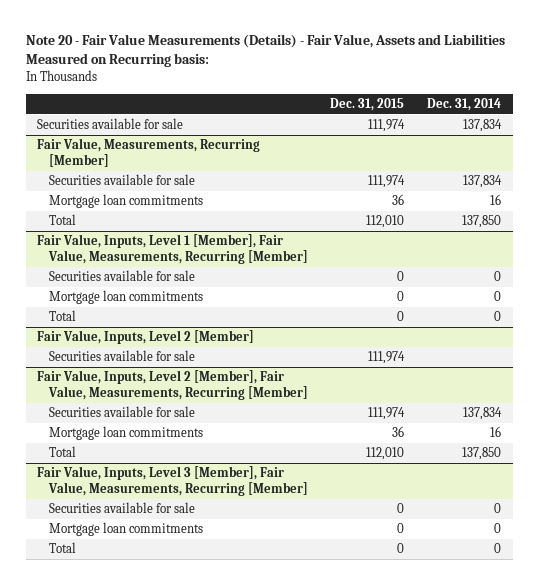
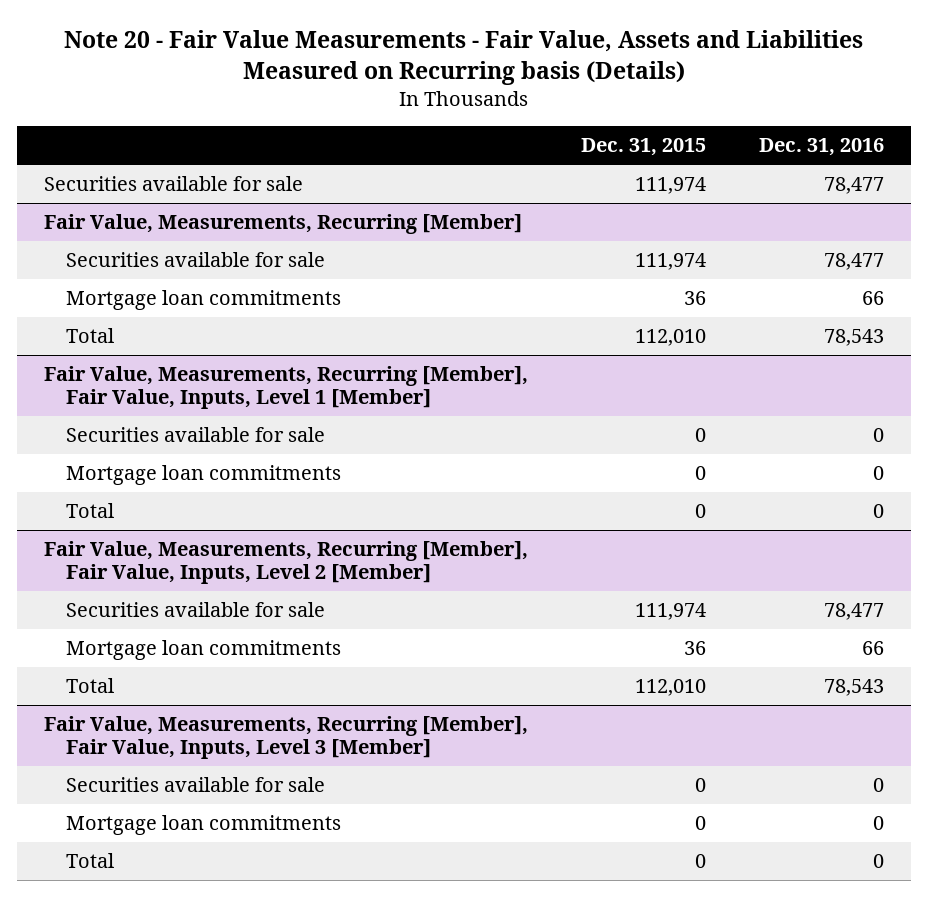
- Note 20 - Fair Value Measurements (Details) - Fair Value, Assets and Liabilities Measured on Recurring basis:
+ Note 20 - Fair Value Measurements - Fair Value, Assets and Liabilities Measured on Recurring basis (Details)
- | Dec. 31, 2015 | Dec. 31, 2014
+ | Dec. 31, 2015 | Dec. 31, 2016
- Fair Value, Inputs, Level 1 [Member], Fair Value, Measurements, Recurring [Member]
+ Fair Value, Measurements, Recurring [Member], Fair Value, Inputs, Level 1 [Member]
- Fair Value, Inputs, Level 2 [Member]
- Securities available for sale | 111,974 |
- Fair Value, Inputs, Level 2 [Member], Fair Value, Measurements, Recurring [Member]
+ Fair Value, Measurements, Recurring [Member], Fair Value, Inputs, Level 2 [Member]
- Fair Value, Inputs, Level 3 [Member], Fair Value, Measurements, Recurring [Member]
+ Fair Value, Measurements, Recurring [Member], Fair Value, Inputs, Level 3 [Member]

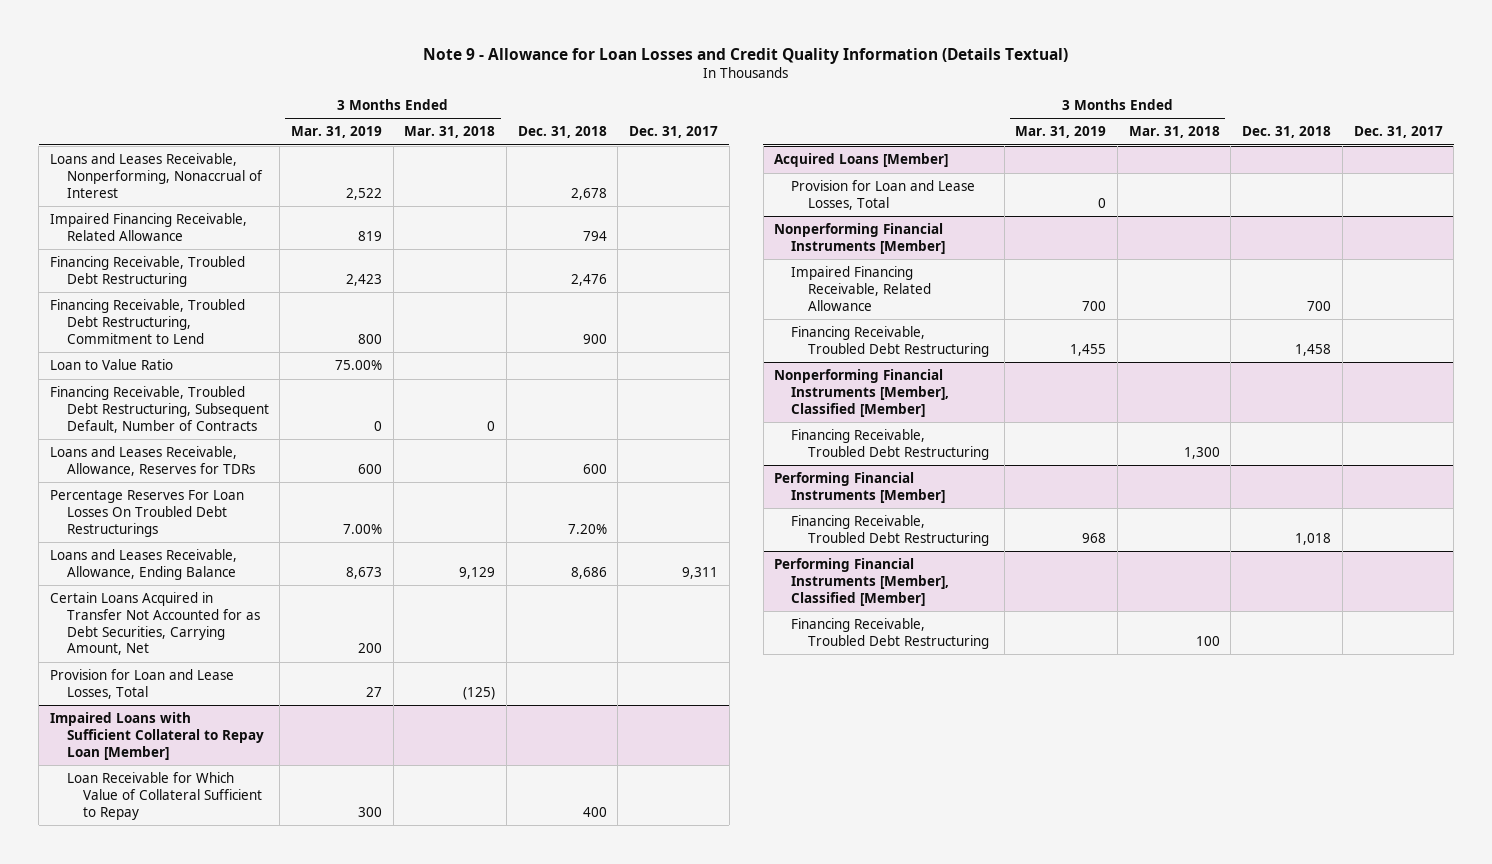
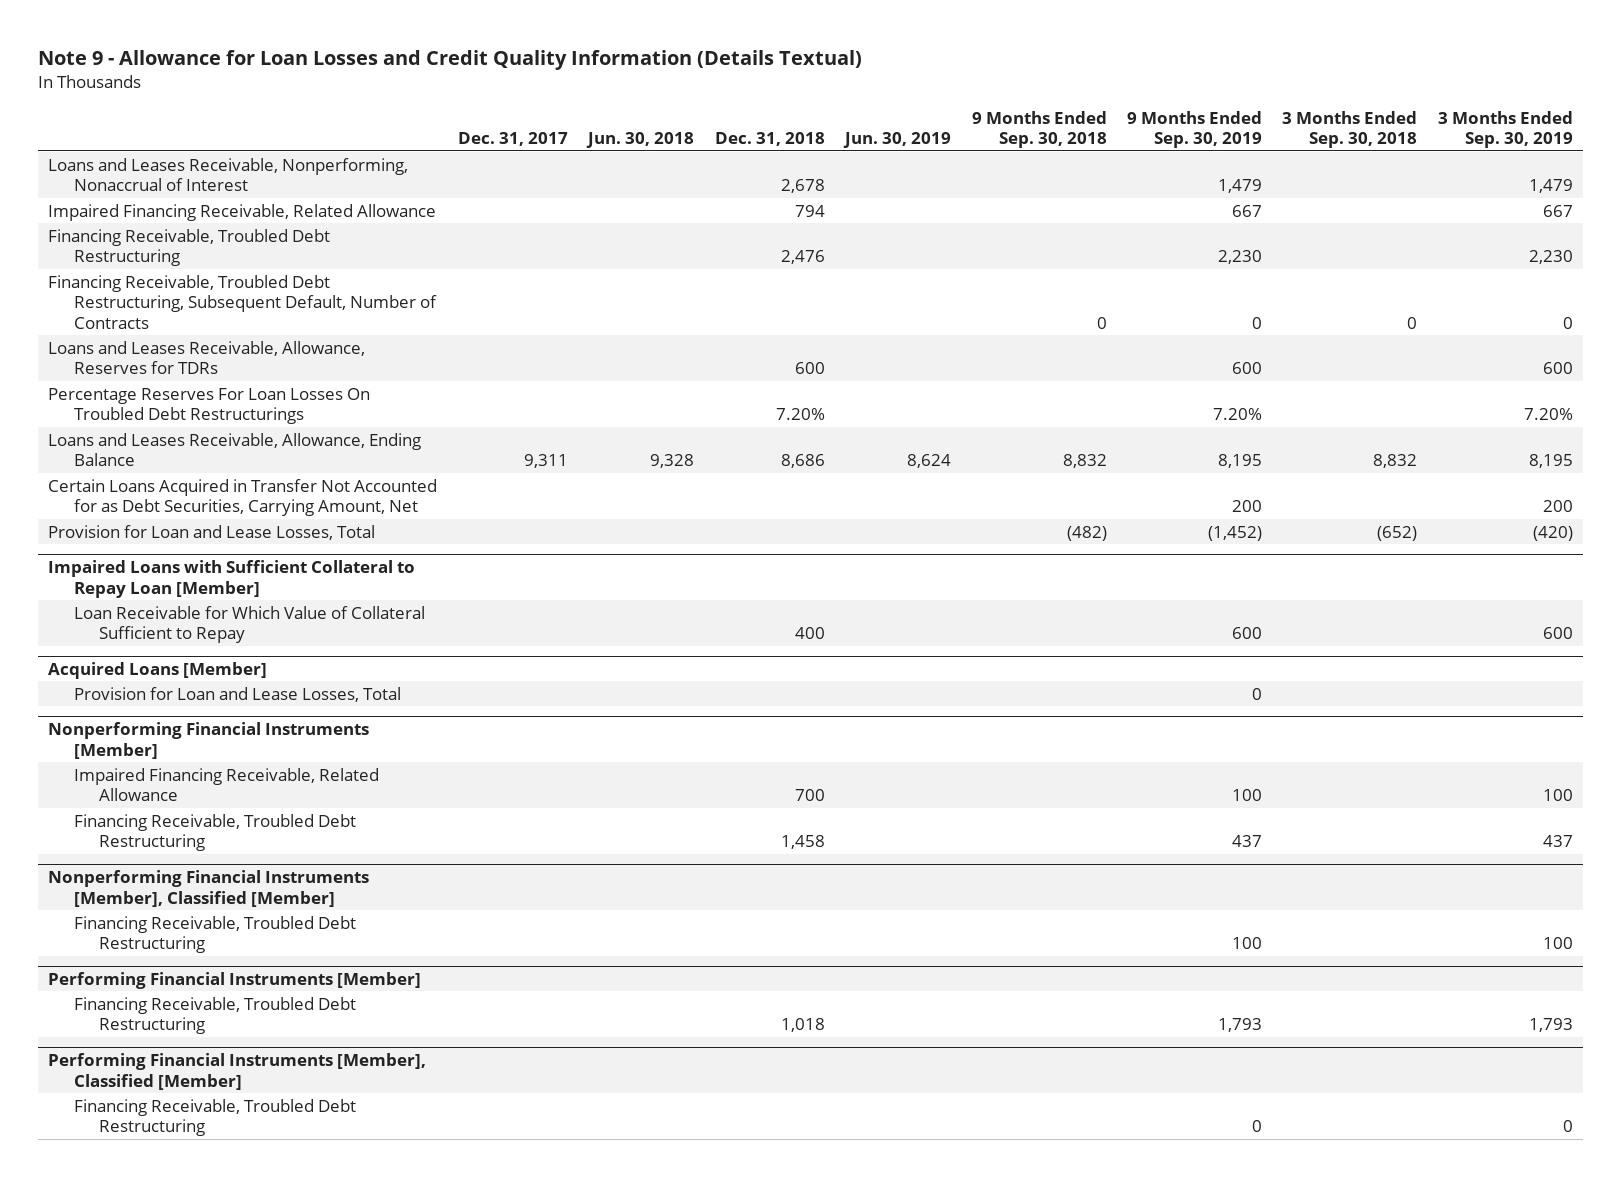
- | 3 Months Ended Mar. 31, 2019 | 3 Months Ended Mar. 31, 2018 | Dec. 31, 2018 | Dec. 31, 2017
+ | Dec. 31, 2017 | Jun. 30, 2018 | Dec. 31, 2018 | Jun. 30, 2019 | 9 Months Ended Sep. 30, 2018 | 9 Months Ended Sep. 30, 2019 | 3 Months Ended Sep. 30, 2018 | 3 Months Ended Sep. 30, 2019
- Financing Receivable, Troubled Debt Restructuring, Commitment to Lend | 800 | | 900 |
- Loan to Value Ratio | 75.00% | | |

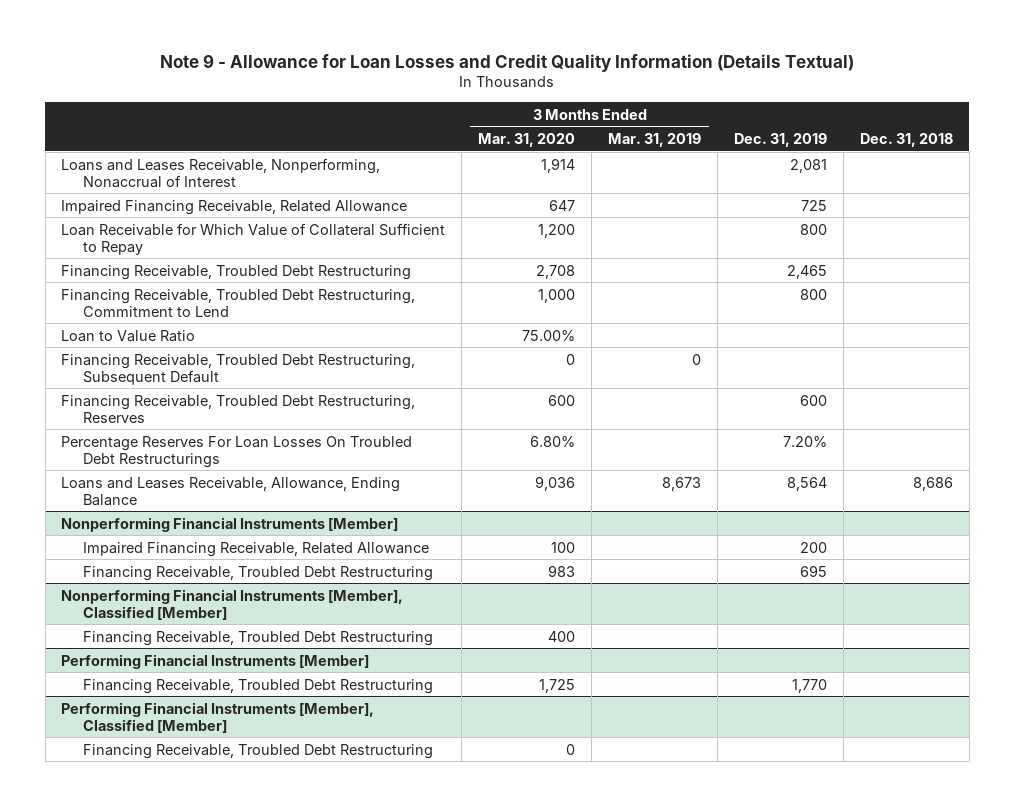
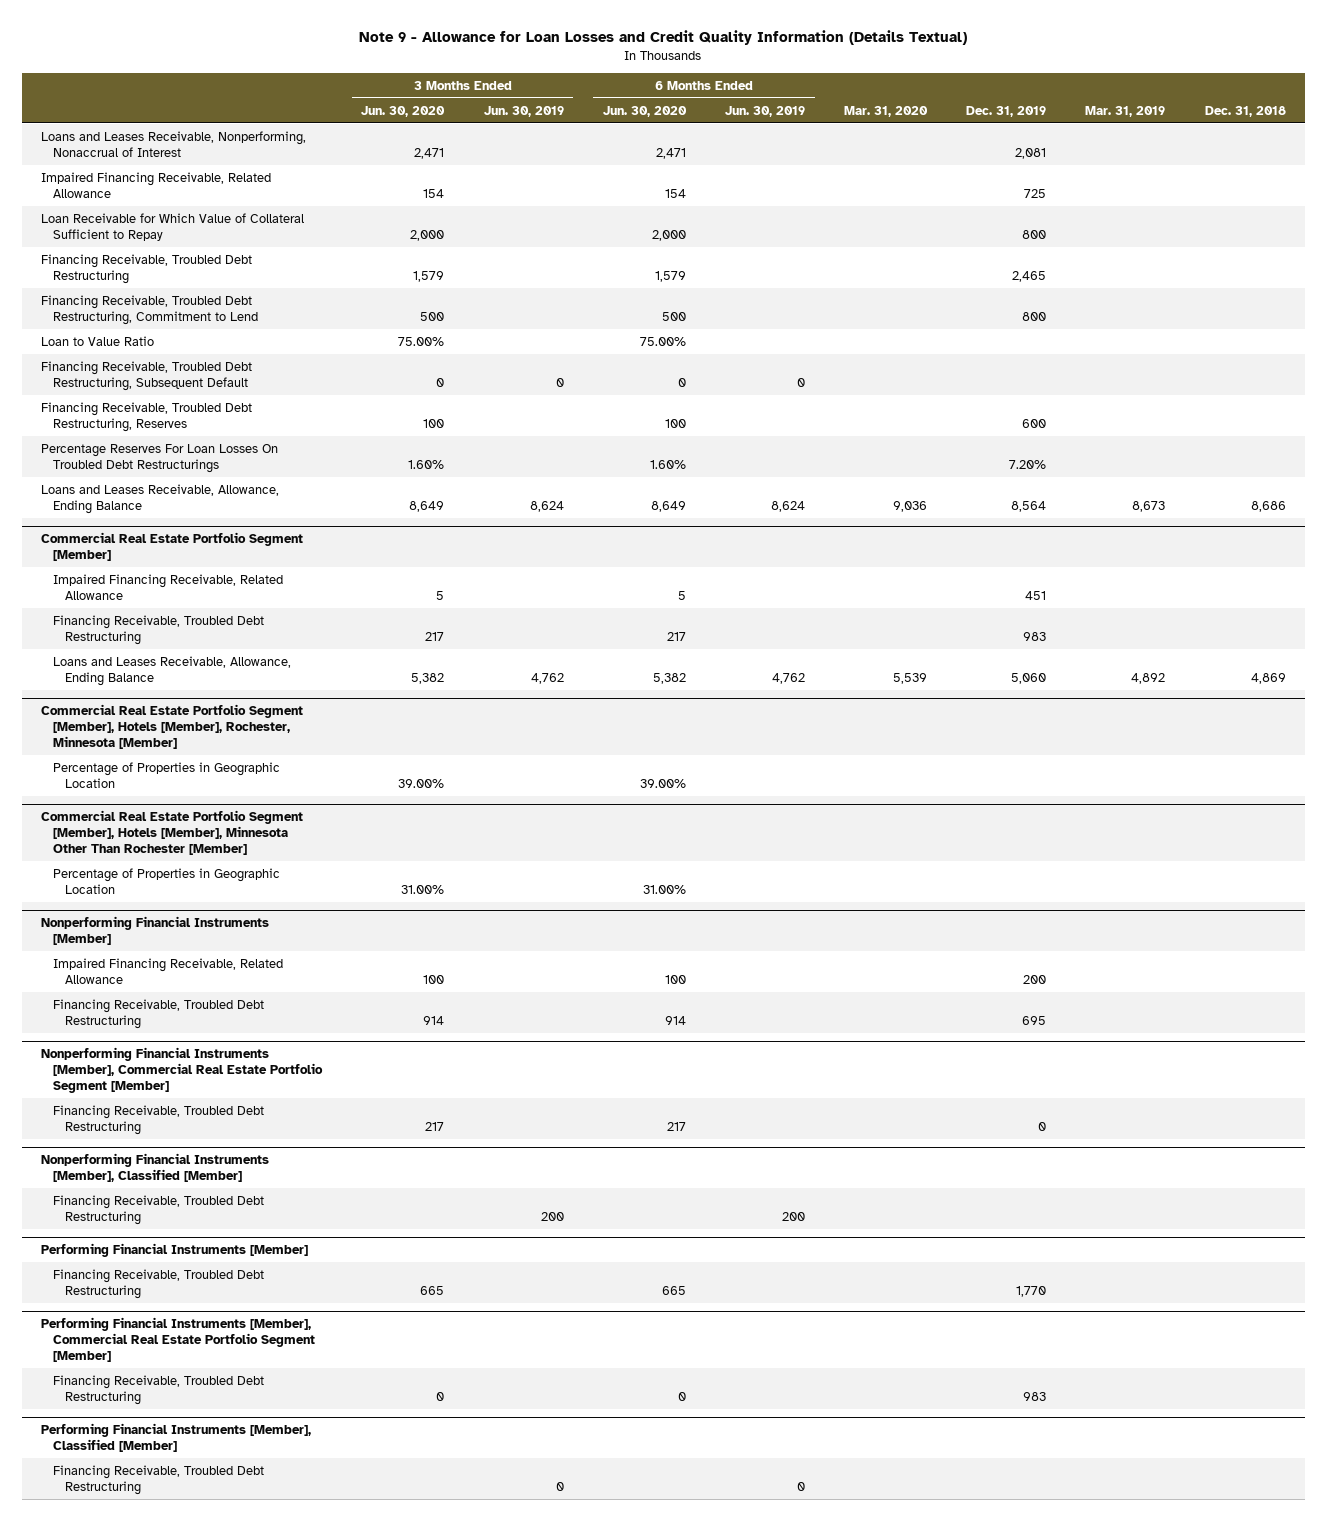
- | 3 Months Ended Mar. 31, 2020 | 3 Months Ended Mar. 31, 2019 | Dec. 31, 2019 | Dec. 31, 2018
+ | 3 Months Ended Jun. 30, 2020 | 3 Months Ended Jun. 30, 2019 | 6 Months Ended Jun. 30, 2020 | 6 Months Ended Jun. 30, 2019 | Mar. 31, 2020 | Dec. 31, 2019 | Mar. 31, 2019 | Dec. 31, 2018
+ Commercial Real Estate Portfolio Segment [Member]
+ Impaired Financing Receivable, Related Allowance | 5 | | 5 | | | 451 | |
+ Financing Receivable, Troubled Debt Restructuring | 217 | | 217 | | | 983 | |
+ Loans and Leases Receivable, Allowance, Ending Balance | 5,382 | 4,762 | 5,382 | 4,762 | 5,539 | 5,060 | 4,892 | 4,869
+ Commercial Real Estate Portfolio Segment [Member], Hotels [Member], Rochester, Minnesota [Member]
+ Percentage of Properties in Geographic Location | 39.00% | | 39.00% | | | | |
+ Commercial Real Estate Portfolio Segment [Member], Hotels [Member], Minnesota Other Than Rochester [Member]
+ Percentage of Properties in Geographic Location | 31.00% | | 31.00% | | | | |
+ Nonperforming Financial Instruments [Member], Commercial Real Estate Portfolio Segment [Member]
+ Financing Receivable, Troubled Debt Restructuring | 217 | | 217 | | | 0 | |
+ Performing Financial Instruments [Member], Commercial Real Estate Portfolio Segment [Member]
+ Financing Receivable, Troubled Debt Restructuring | 0 | | 0 | | | 983 | |

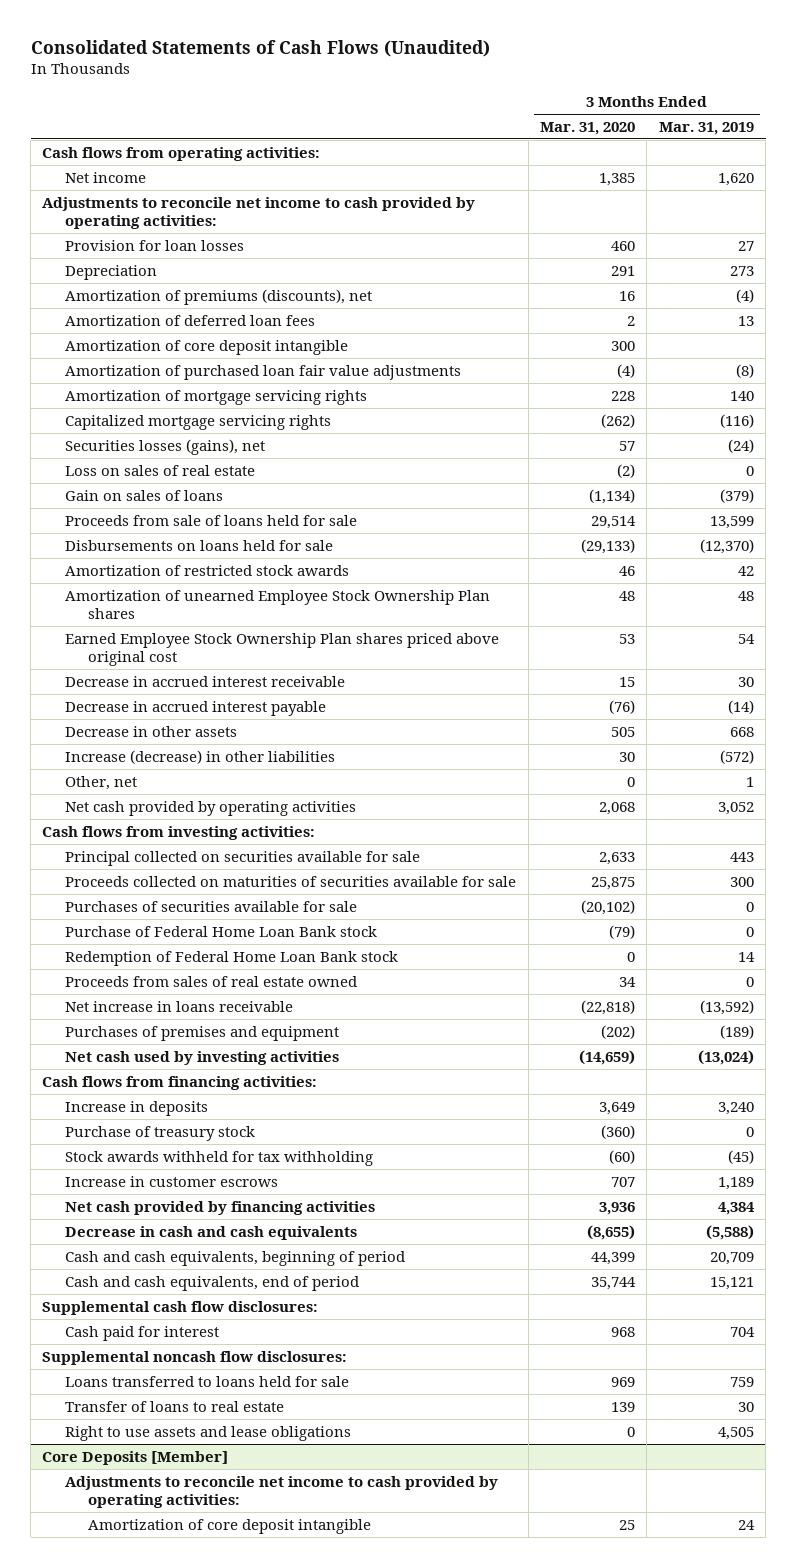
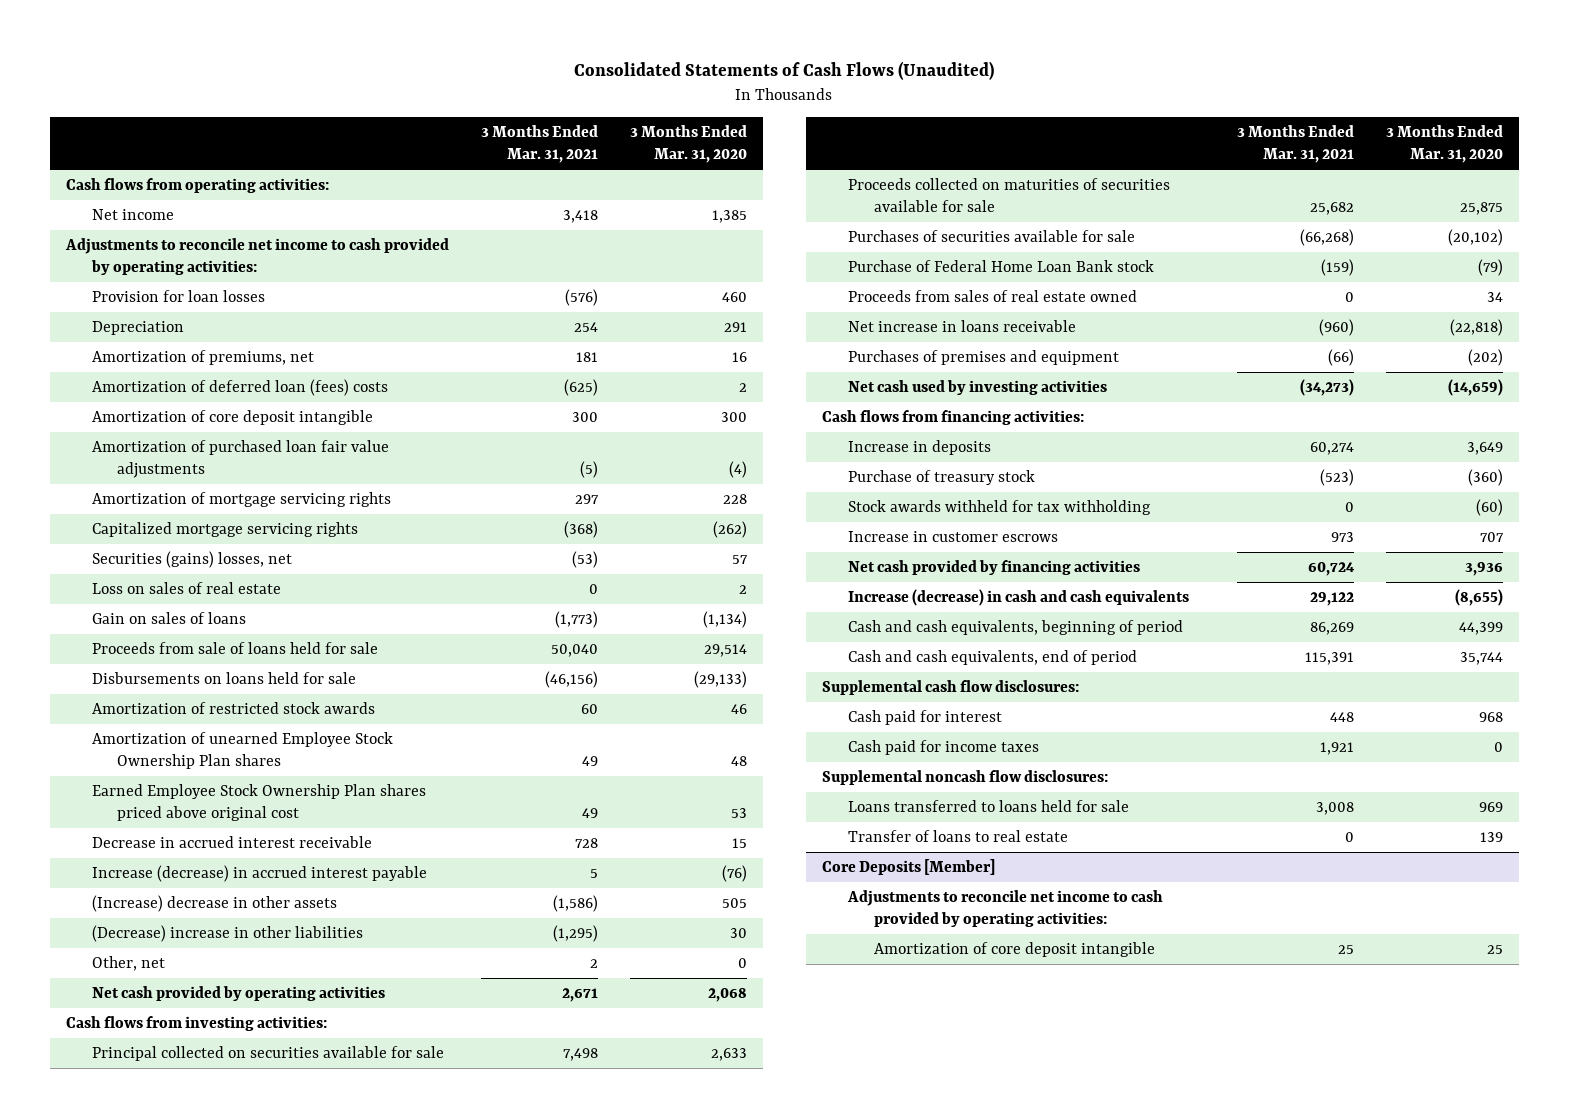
- | 3 Months Ended Mar. 31, 2020 | 3 Months Ended Mar. 31, 2019
+ | 3 Months Ended Mar. 31, 2021 | 3 Months Ended Mar. 31, 2020
- Amortization of premiums (discounts), net | 16 | (4)
- Amortization of deferred loan fees | 2 | 13
+ Amortization of premiums, net | 181 | 16
+ Amortization of deferred loan (fees) costs | (625) | 2
- Securities losses (gains), net | 57 | (24)
- Loss on sales of real estate | (2) | 0
+ Securities (gains) losses, net | (53) | 57
+ Loss on sales of real estate | 0 | 2
- Decrease in accrued interest payable | (76) | (14)
- Decrease in other assets | 505 | 668
- Increase (decrease) in other liabilities | 30 | (572)
+ Increase (decrease) in accrued interest payable | 5 | (76)
+ (Increase) decrease in other assets | (1,586) | 505
+ (Decrease) increase in other liabilities | (1,295) | 30
- Redemption of Federal Home Loan Bank stock | 0 | 14
- Decrease in cash and cash equivalents | (8,655) | (5,588)
+ Increase (decrease) in cash and cash equivalents | 29,122 | (8,655)
+ Cash paid for income taxes | 1,921 | 0
- Right to use assets and lease obligations | 0 | 4,505

